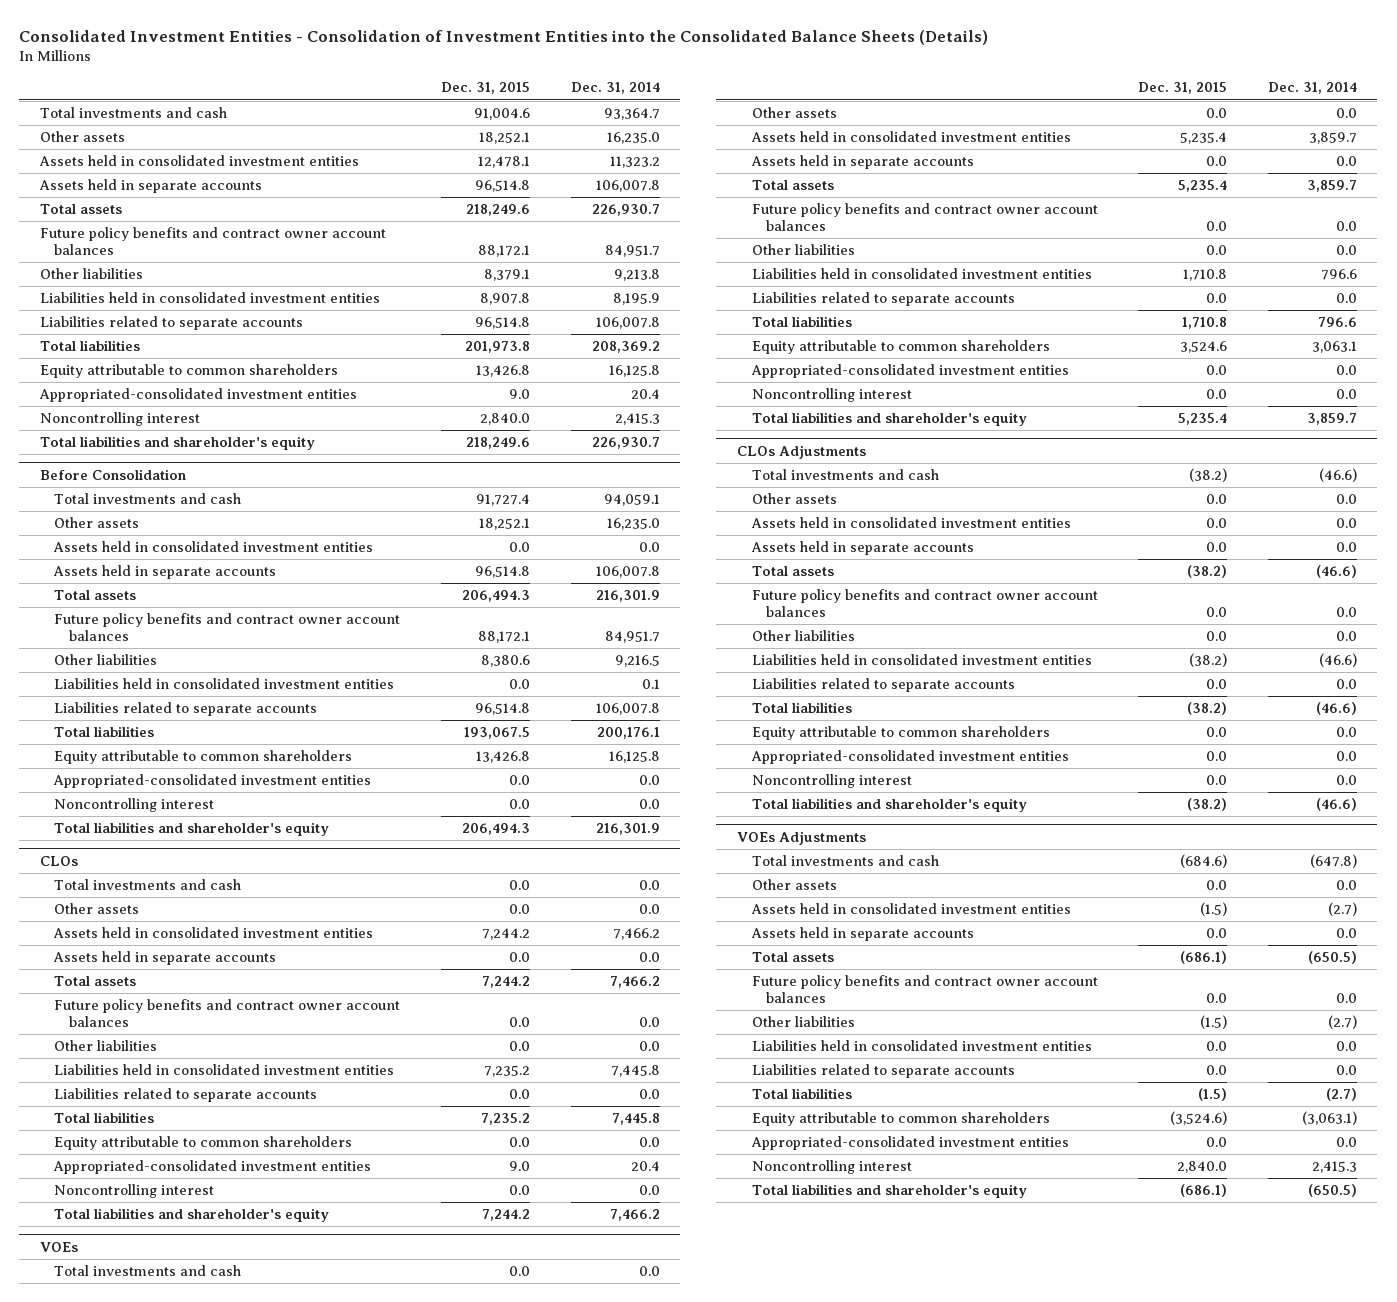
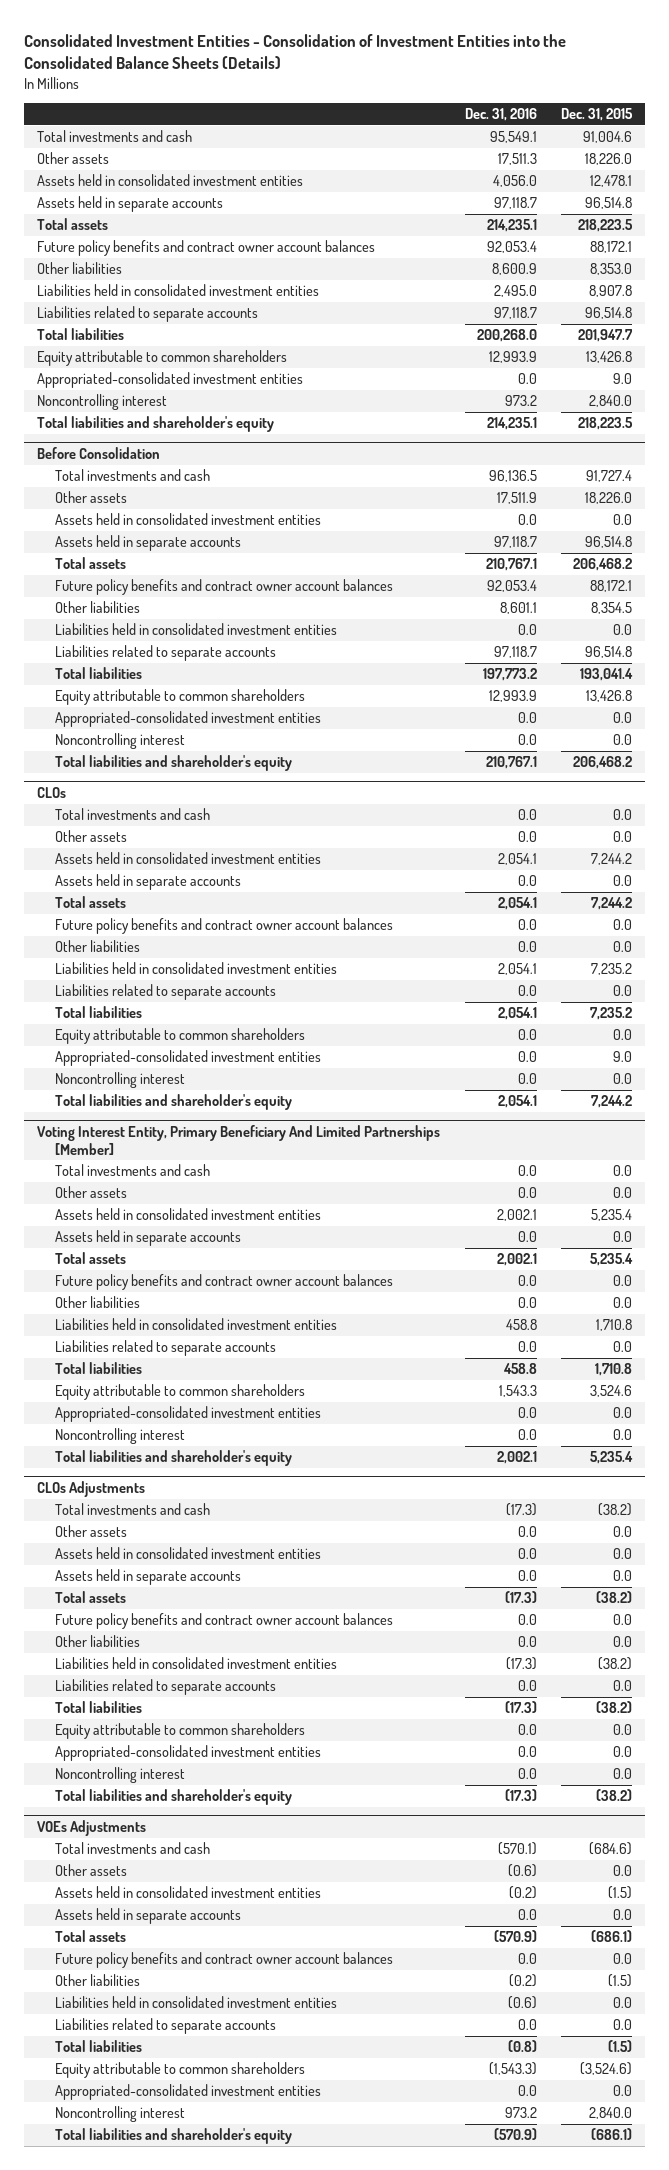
- | Dec. 31, 2015 | Dec. 31, 2014
+ | Dec. 31, 2016 | Dec. 31, 2015
- Other assets | 18,252.1 | 16,235.0
+ Other assets | 17,511.3 | 18,226.0
- Total assets | 218,249.6 | 226,930.7
+ Total assets | 214,235.1 | 218,223.5
- Other liabilities | 8,379.1 | 9,213.8
+ Other liabilities | 8,600.9 | 8,353.0
- Total liabilities | 201,973.8 | 208,369.2
+ Total liabilities | 200,268.0 | 201,947.7
- Total liabilities and shareholder's equity | 218,249.6 | 226,930.7
+ Total liabilities and shareholder's equity | 214,235.1 | 218,223.5
@ Before Consolidation
- Other assets | 18,252.1 | 16,235.0
+ Other assets | 17,511.9 | 18,226.0
- Total assets | 206,494.3 | 216,301.9
+ Total assets | 210,767.1 | 206,468.2
- Other liabilities | 8,380.6 | 9,216.5
+ Other liabilities | 8,601.1 | 8,354.5
- Total liabilities | 193,067.5 | 200,176.1
+ Total liabilities | 197,773.2 | 193,041.4
- Total liabilities and shareholder's equity | 206,494.3 | 216,301.9
+ Total liabilities and shareholder's equity | 210,767.1 | 206,468.2
- VOEs
+ Voting Interest Entity, Primary Beneficiary And Limited Partnerships [Member]

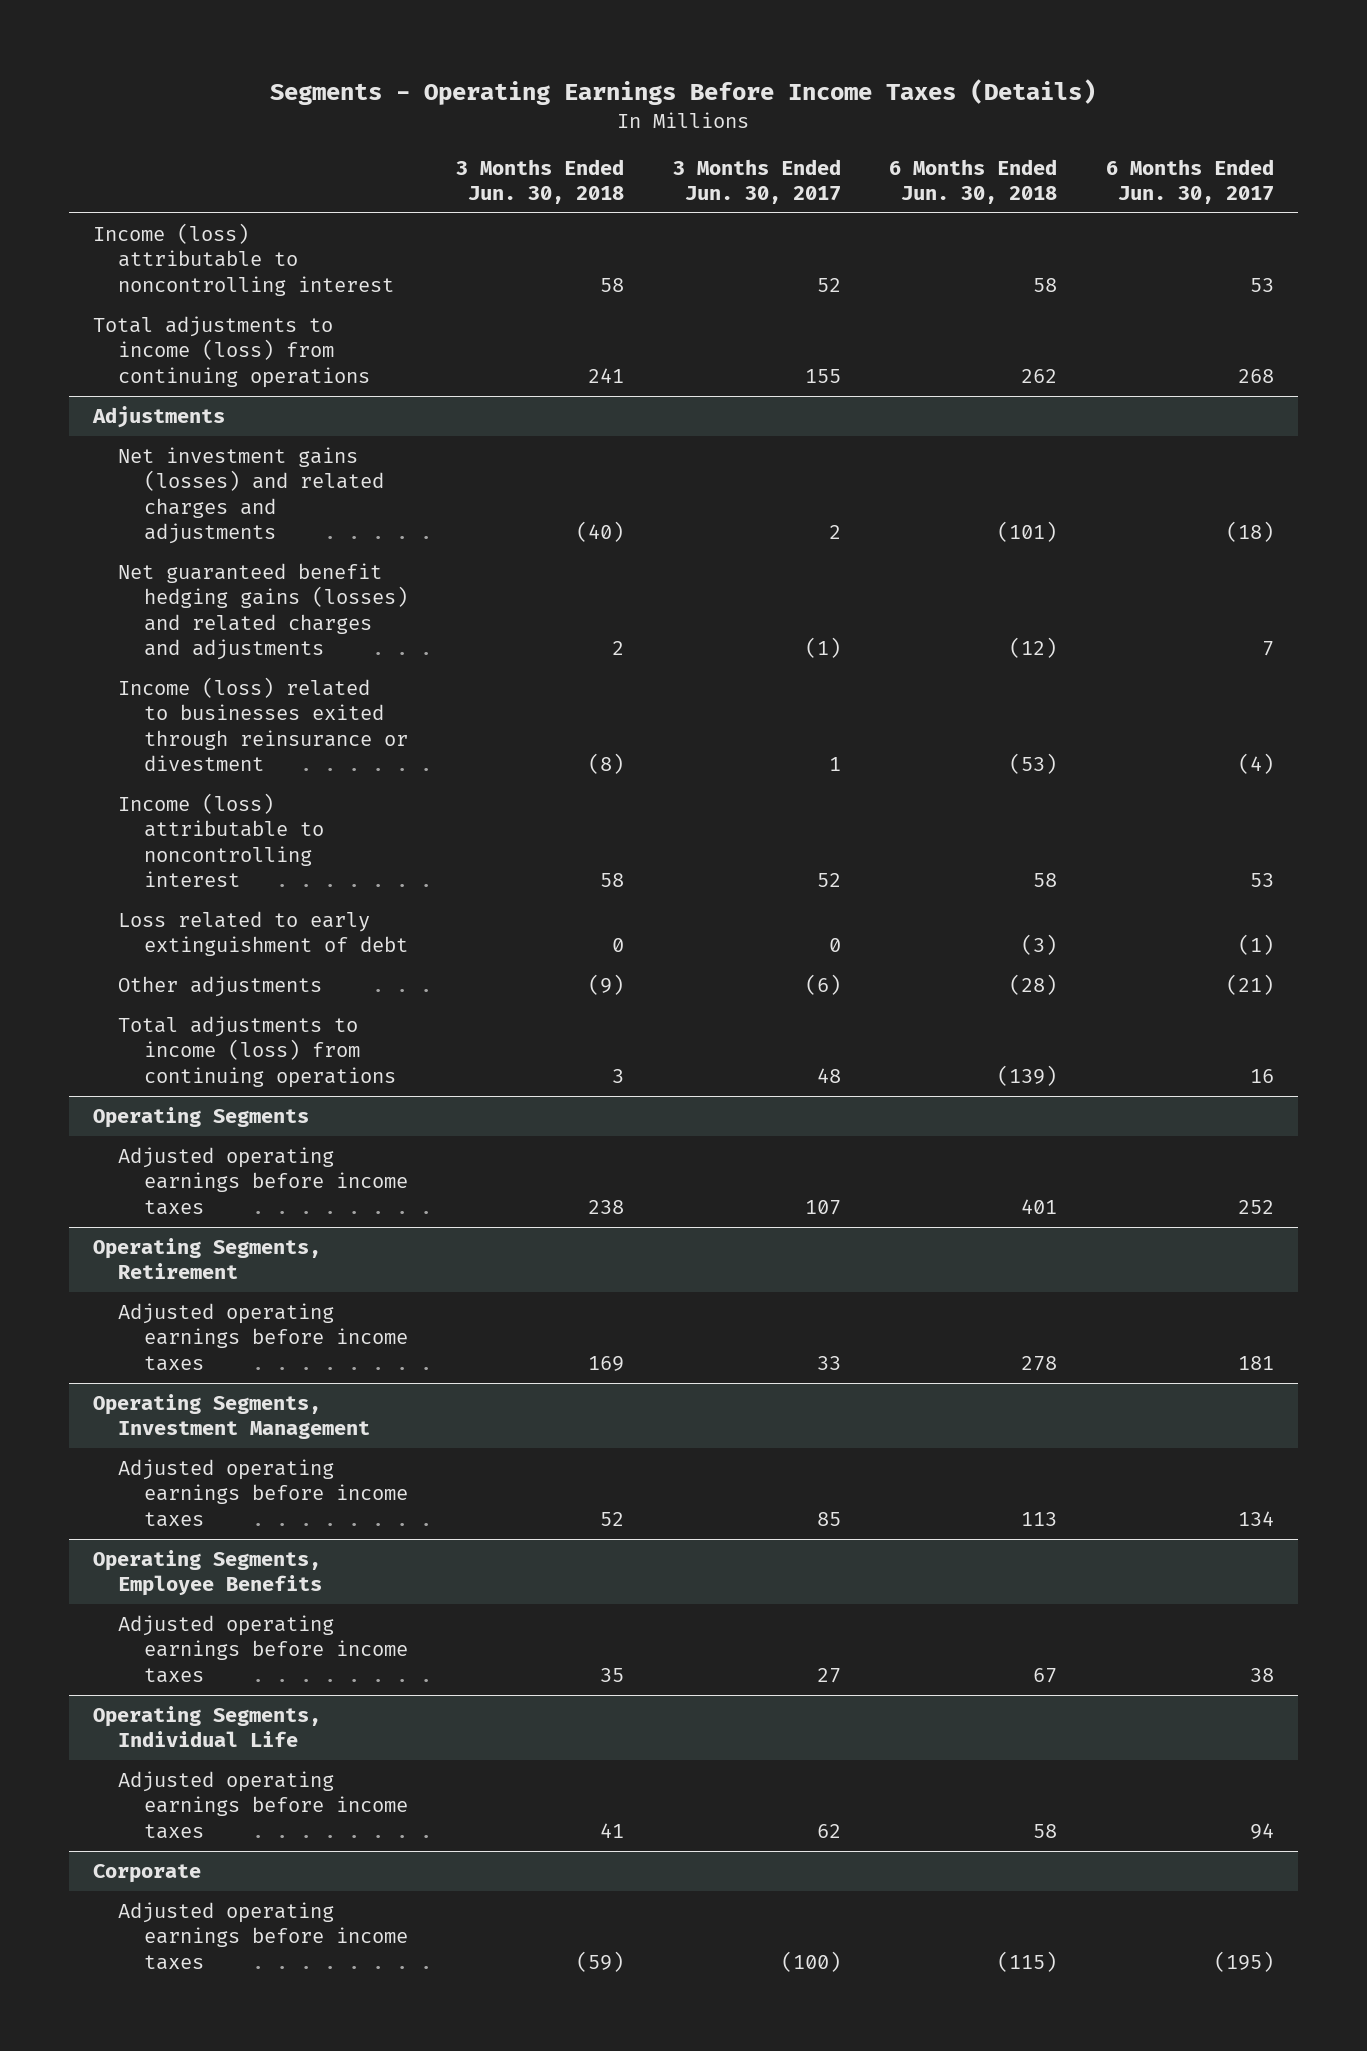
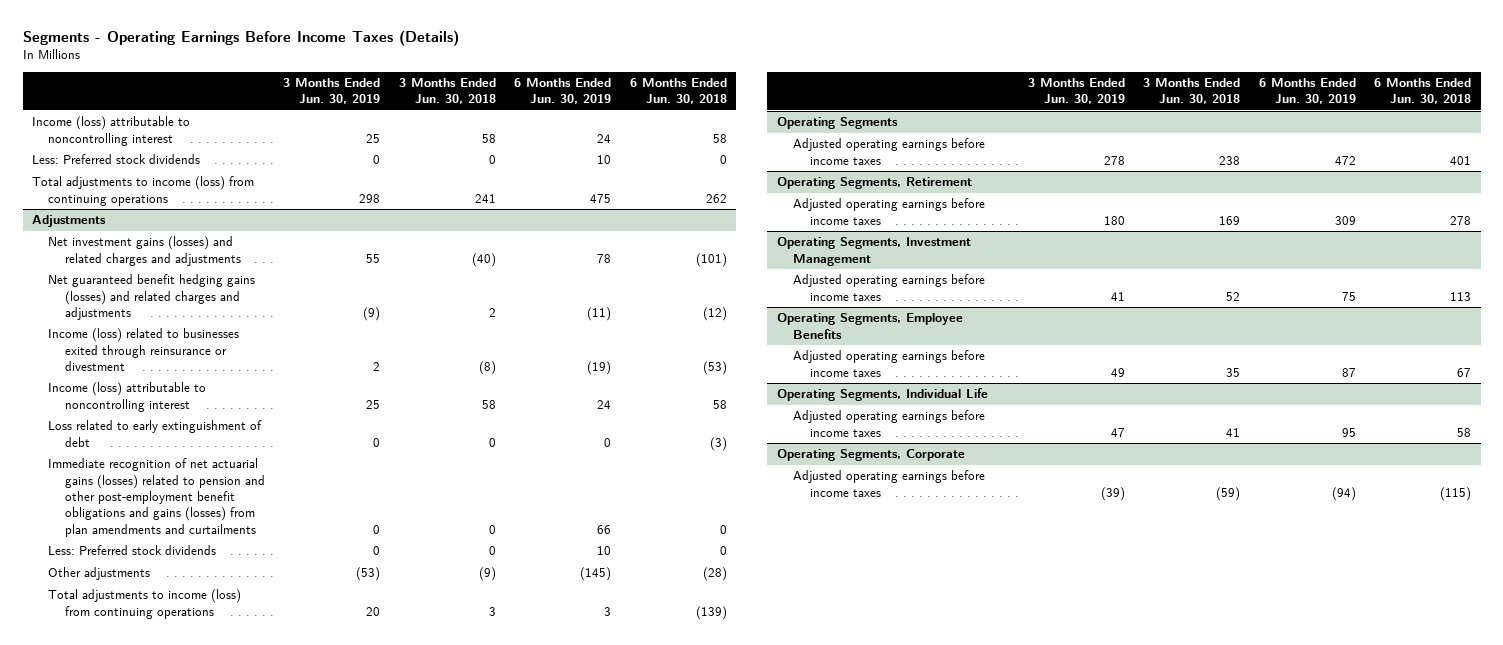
- | 3 Months Ended Jun. 30, 2018 | 3 Months Ended Jun. 30, 2017 | 6 Months Ended Jun. 30, 2018 | 6 Months Ended Jun. 30, 2017
+ | 3 Months Ended Jun. 30, 2019 | 3 Months Ended Jun. 30, 2018 | 6 Months Ended Jun. 30, 2019 | 6 Months Ended Jun. 30, 2018
+ Less: Preferred stock dividends | 0 | 0 | 10 | 0
@ Adjustments
+ Immediate recognition of net actuarial gains (losses) related to pension and other post-employment benefit obligations and gains (losses) from plan amendments and curtailments | 0 | 0 | 66 | 0
+ Less: Preferred stock dividends | 0 | 0 | 10 | 0
- Corporate
+ Operating Segments, Corporate

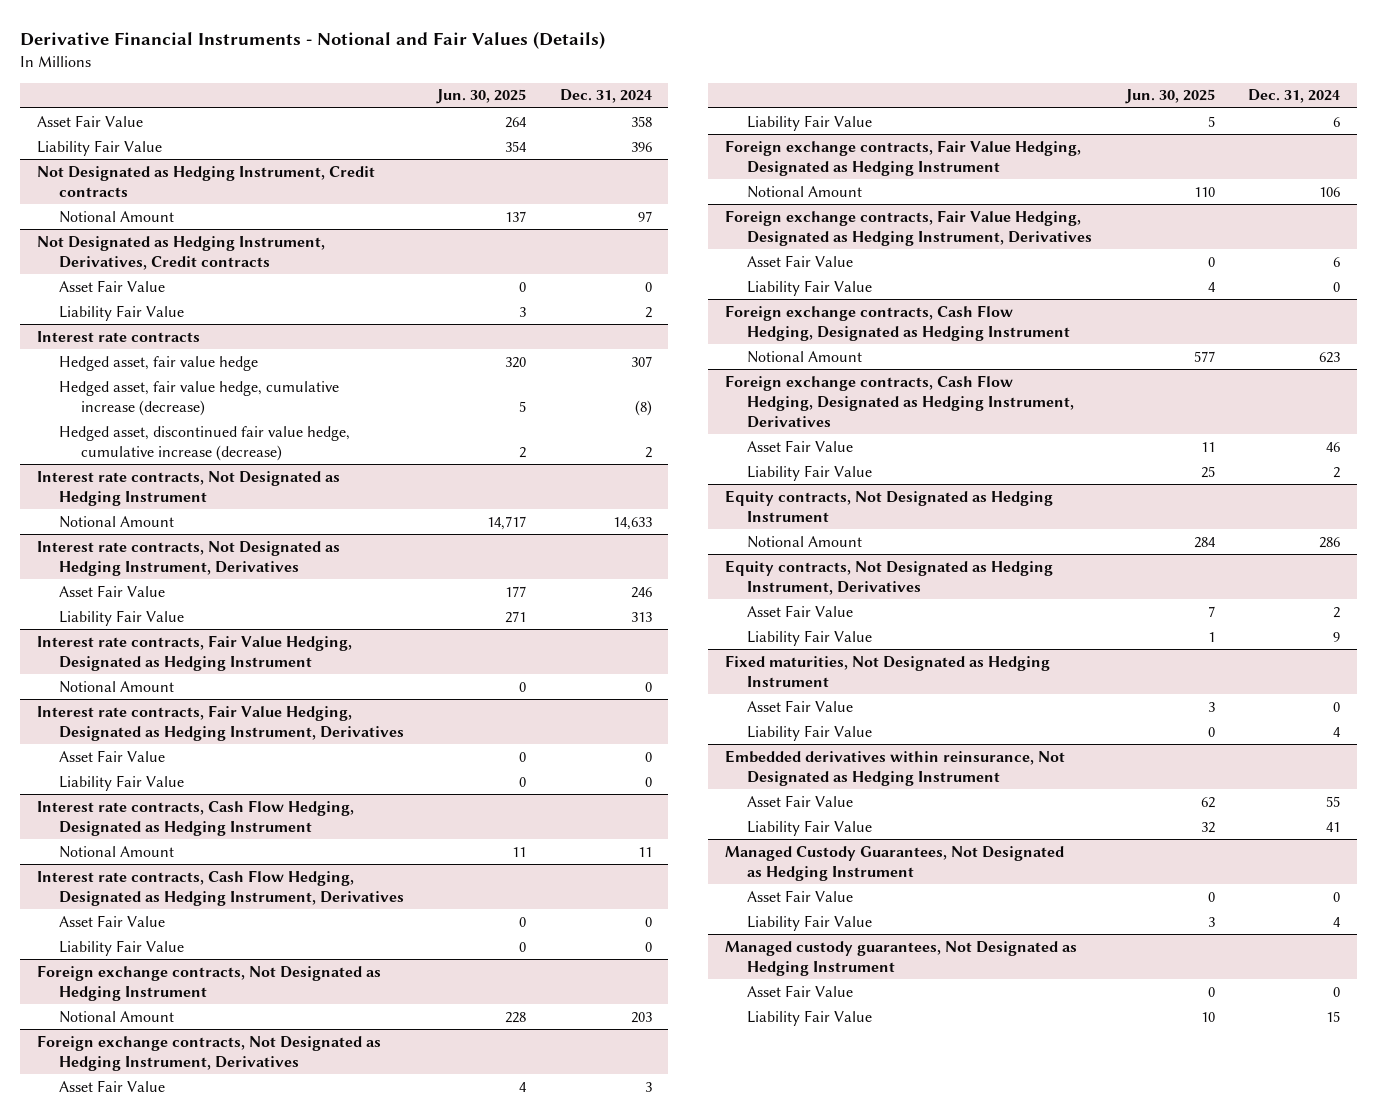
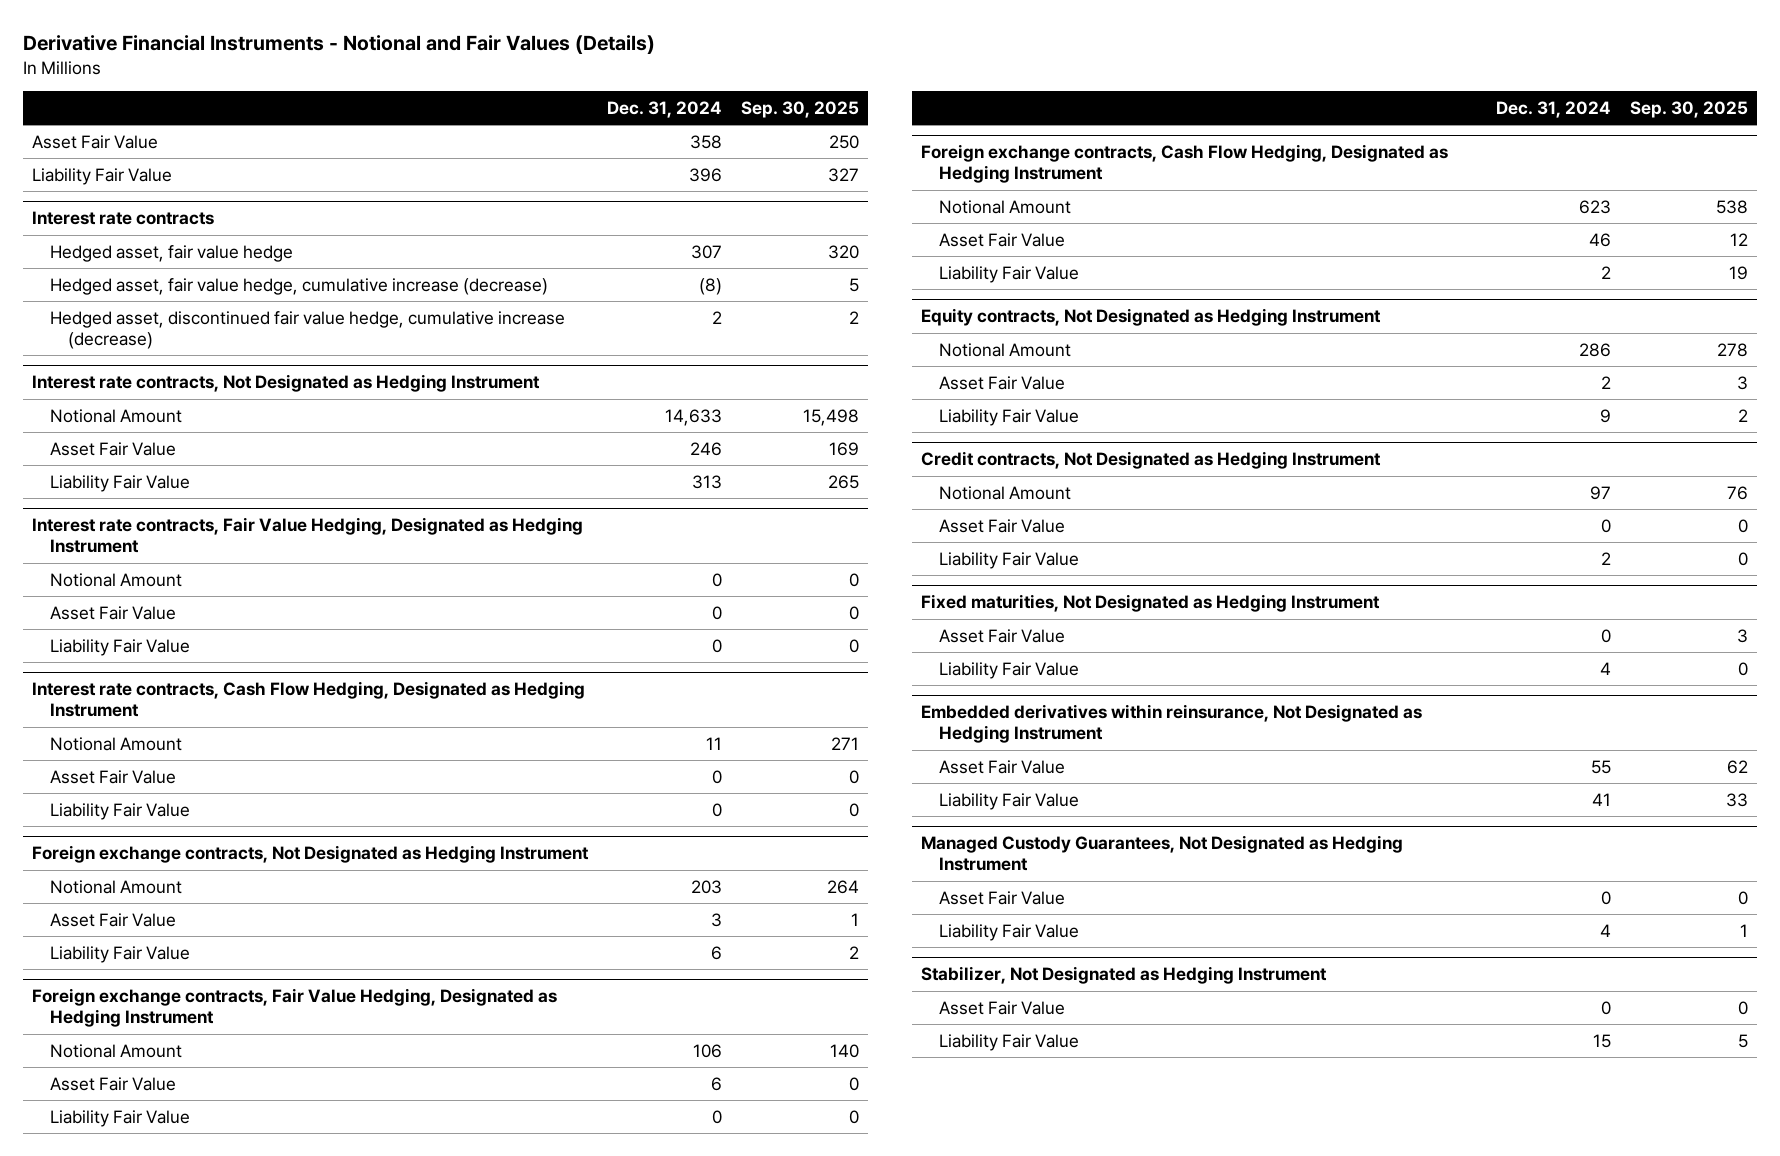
- | Jun. 30, 2025 | Dec. 31, 2024
+ | Dec. 31, 2024 | Sep. 30, 2025
- Not Designated as Hedging Instrument, Credit contracts
- Notional Amount | 137 | 97
- Not Designated as Hedging Instrument, Derivatives, Credit contracts
- Asset Fair Value | 0 | 0
- Liability Fair Value | 3 | 2
- Interest rate contracts, Not Designated as Hedging Instrument, Derivatives
- Interest rate contracts, Fair Value Hedging, Designated as Hedging Instrument, Derivatives
- Interest rate contracts, Cash Flow Hedging, Designated as Hedging Instrument, Derivatives
- Foreign exchange contracts, Not Designated as Hedging Instrument, Derivatives
- Foreign exchange contracts, Fair Value Hedging, Designated as Hedging Instrument, Derivatives
- Foreign exchange contracts, Cash Flow Hedging, Designated as Hedging Instrument, Derivatives
- Equity contracts, Not Designated as Hedging Instrument, Derivatives
+ Credit contracts, Not Designated as Hedging Instrument
+ Notional Amount | 97 | 76
+ Asset Fair Value | 0 | 0
+ Liability Fair Value | 2 | 0
- Managed custody guarantees, Not Designated as Hedging Instrument
+ Stabilizer, Not Designated as Hedging Instrument

